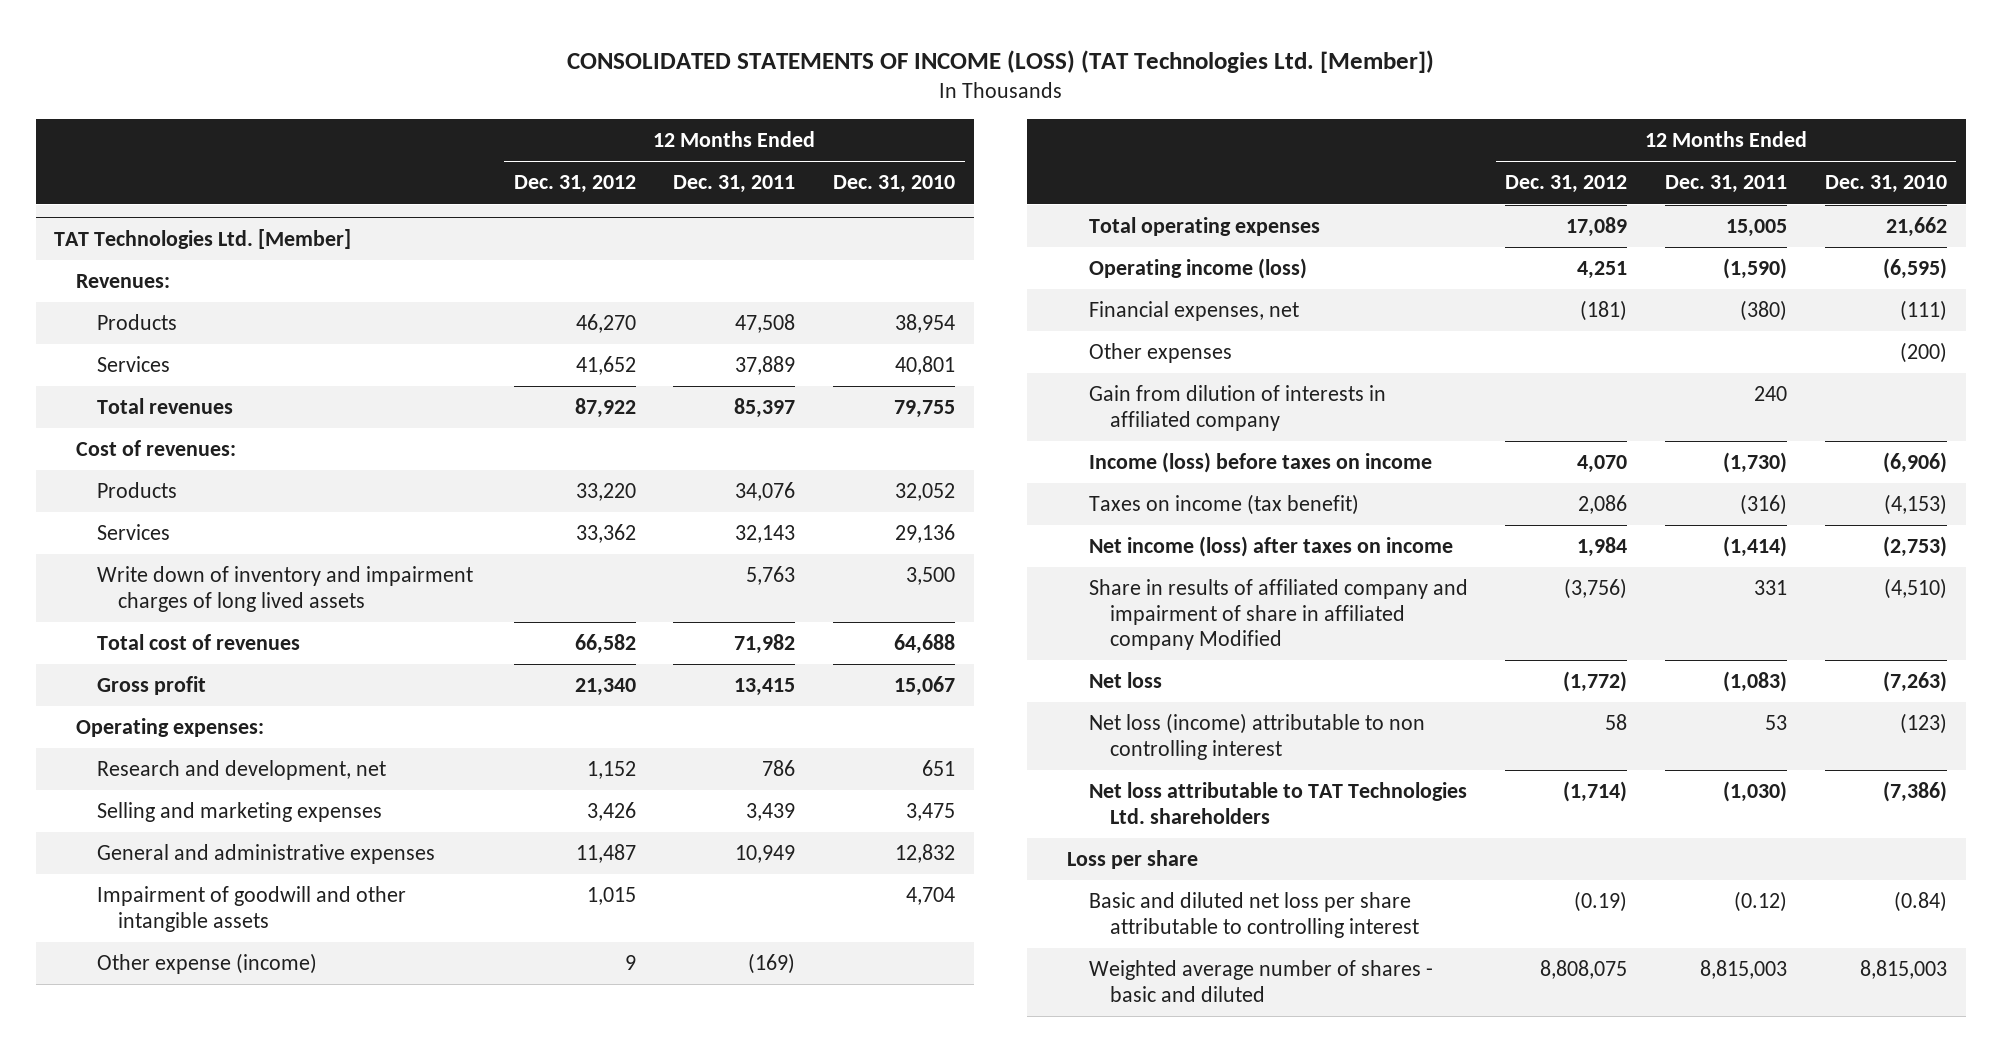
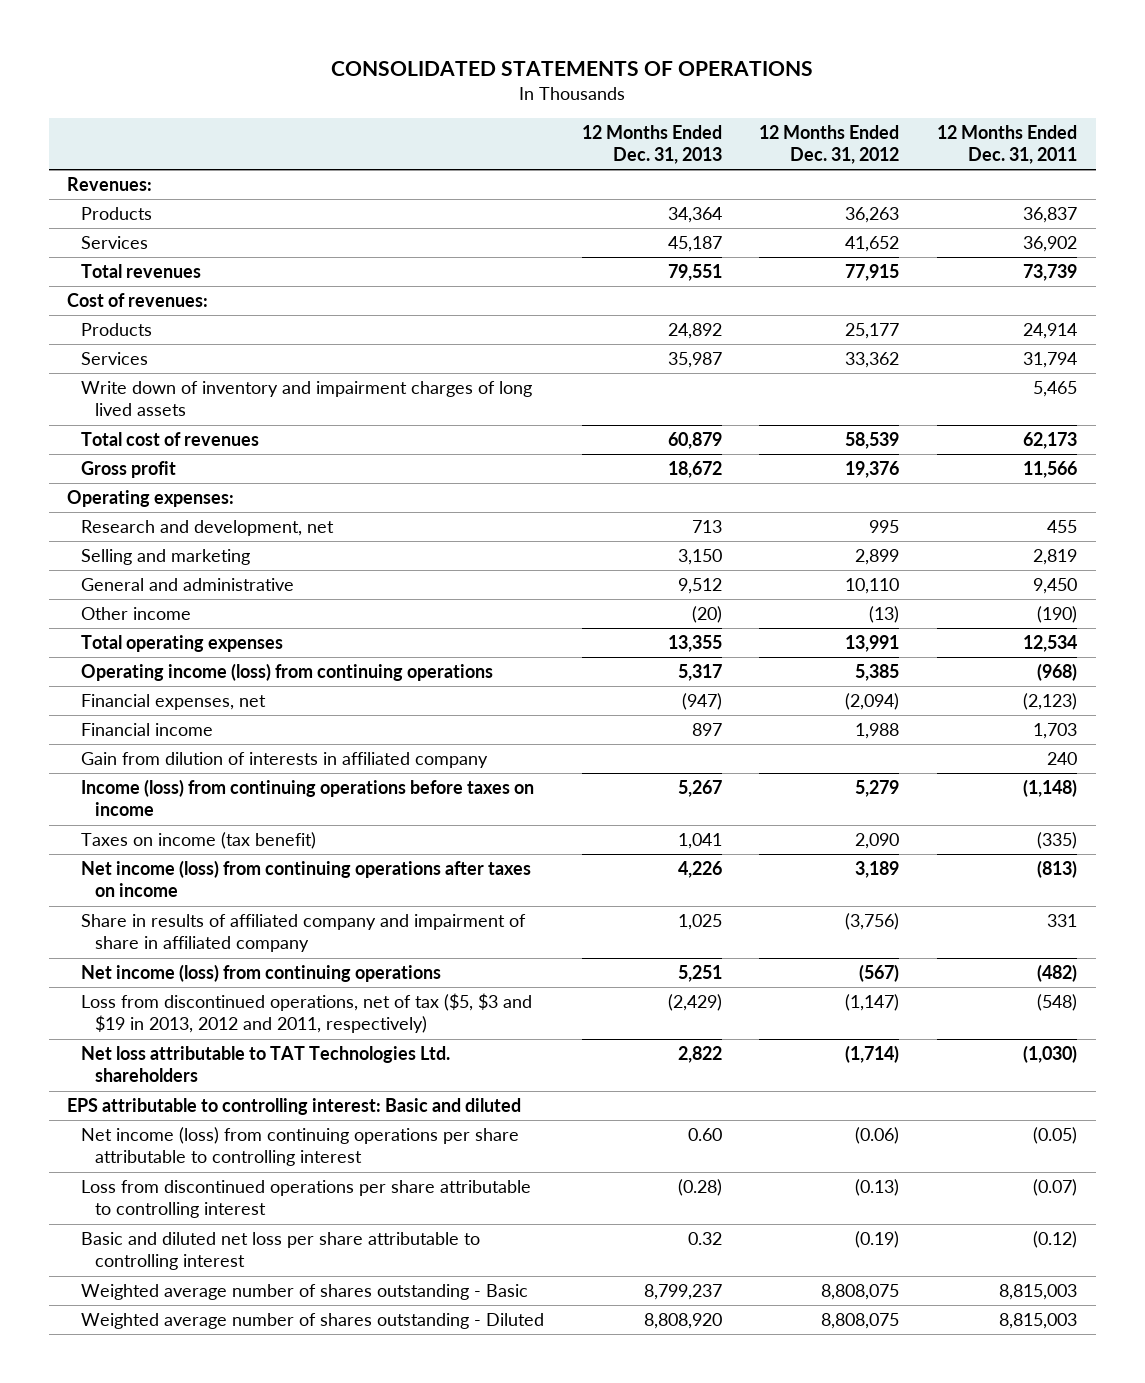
- CONSOLIDATED STATEMENTS OF INCOME (LOSS) (TAT Technologies Ltd. [Member])
+ CONSOLIDATED STATEMENTS OF OPERATIONS
- | 12 Months Ended Dec. 31, 2012 | 12 Months Ended Dec. 31, 2011 | 12 Months Ended Dec. 31, 2010
+ | 12 Months Ended Dec. 31, 2013 | 12 Months Ended Dec. 31, 2012 | 12 Months Ended Dec. 31, 2011
- TAT Technologies Ltd. [Member]
- Products | 46,270 | 47,508 | 38,954
- Services | 41,652 | 37,889 | 40,801
- Total revenues | 87,922 | 85,397 | 79,755
+ Products | 34,364 | 36,263 | 36,837
+ Services | 45,187 | 41,652 | 36,902
+ Total revenues | 79,551 | 77,915 | 73,739
- Products | 33,220 | 34,076 | 32,052
- Services | 33,362 | 32,143 | 29,136
- Write down of inventory and impairment charges of long lived assets | | 5,763 | 3,500
- Total cost of revenues | 66,582 | 71,982 | 64,688
- Gross profit | 21,340 | 13,415 | 15,067
+ Products | 24,892 | 25,177 | 24,914
+ Services | 35,987 | 33,362 | 31,794
+ Write down of inventory and impairment charges of long lived assets | | | 5,465
+ Total cost of revenues | 60,879 | 58,539 | 62,173
+ Gross profit | 18,672 | 19,376 | 11,566
- Research and development, net | 1,152 | 786 | 651
- Selling and marketing expenses | 3,426 | 3,439 | 3,475
- General and administrative expenses | 11,487 | 10,949 | 12,832
- Impairment of goodwill and other intangible assets | 1,015 | | 4,704
- Other expense (income) | 9 | (169) |
- Total operating expenses | 17,089 | 15,005 | 21,662
- Operating income (loss) | 4,251 | (1,590) | (6,595)
- Financial expenses, net | (181) | (380) | (111)
- Other expenses | | | (200)
+ Research and development, net | 713 | 995 | 455
+ Selling and marketing | 3,150 | 2,899 | 2,819
+ General and administrative | 9,512 | 10,110 | 9,450
+ Other income | (20) | (13) | (190)
+ Total operating expenses | 13,355 | 13,991 | 12,534
+ Operating income (loss) from continuing operations | 5,317 | 5,385 | (968)
+ Financial expenses, net | (947) | (2,094) | (2,123)
+ Financial income | 897 | 1,988 | 1,703
- Income (loss) before taxes on income | 4,070 | (1,730) | (6,906)
- Taxes on income (tax benefit) | 2,086 | (316) | (4,153)
- Net income (loss) after taxes on income | 1,984 | (1,414) | (2,753)
- Share in results of affiliated company and impairment of share in affiliated company Modified | (3,756) | 331 | (4,510)
- Net loss | (1,772) | (1,083) | (7,263)
- Net loss (income) attributable to non controlling interest | 58 | 53 | (123)
+ Income (loss) from continuing operations before taxes on income | 5,267 | 5,279 | (1,148)
+ Taxes on income (tax benefit) | 1,041 | 2,090 | (335)
+ Net income (loss) from continuing operations after taxes on income | 4,226 | 3,189 | (813)
+ Share in results of affiliated company and impairment of share in affiliated company | 1,025 | (3,756) | 331
+ Net income (loss) from continuing operations | 5,251 | (567) | (482)
+ Loss from discontinued operations, net of tax ($5, $3 and $19 in 2013, 2012 and 2011, respectively) | (2,429) | (1,147) | (548)
- Loss per share
+ EPS attributable to controlling interest: Basic and diluted
+ Net income (loss) from continuing operations per share attributable to controlling interest | 0.60 | (0.06) | (0.05)
+ Loss from discontinued operations per share attributable to controlling interest | (0.28) | (0.13) | (0.07)
- Weighted average number of shares - basic and diluted | 8,808,075 | 8,815,003 | 8,815,003
+ Weighted average number of shares outstanding - Basic | 8,799,237 | 8,808,075 | 8,815,003
+ Weighted average number of shares outstanding - Diluted | 8,808,920 | 8,808,075 | 8,815,003

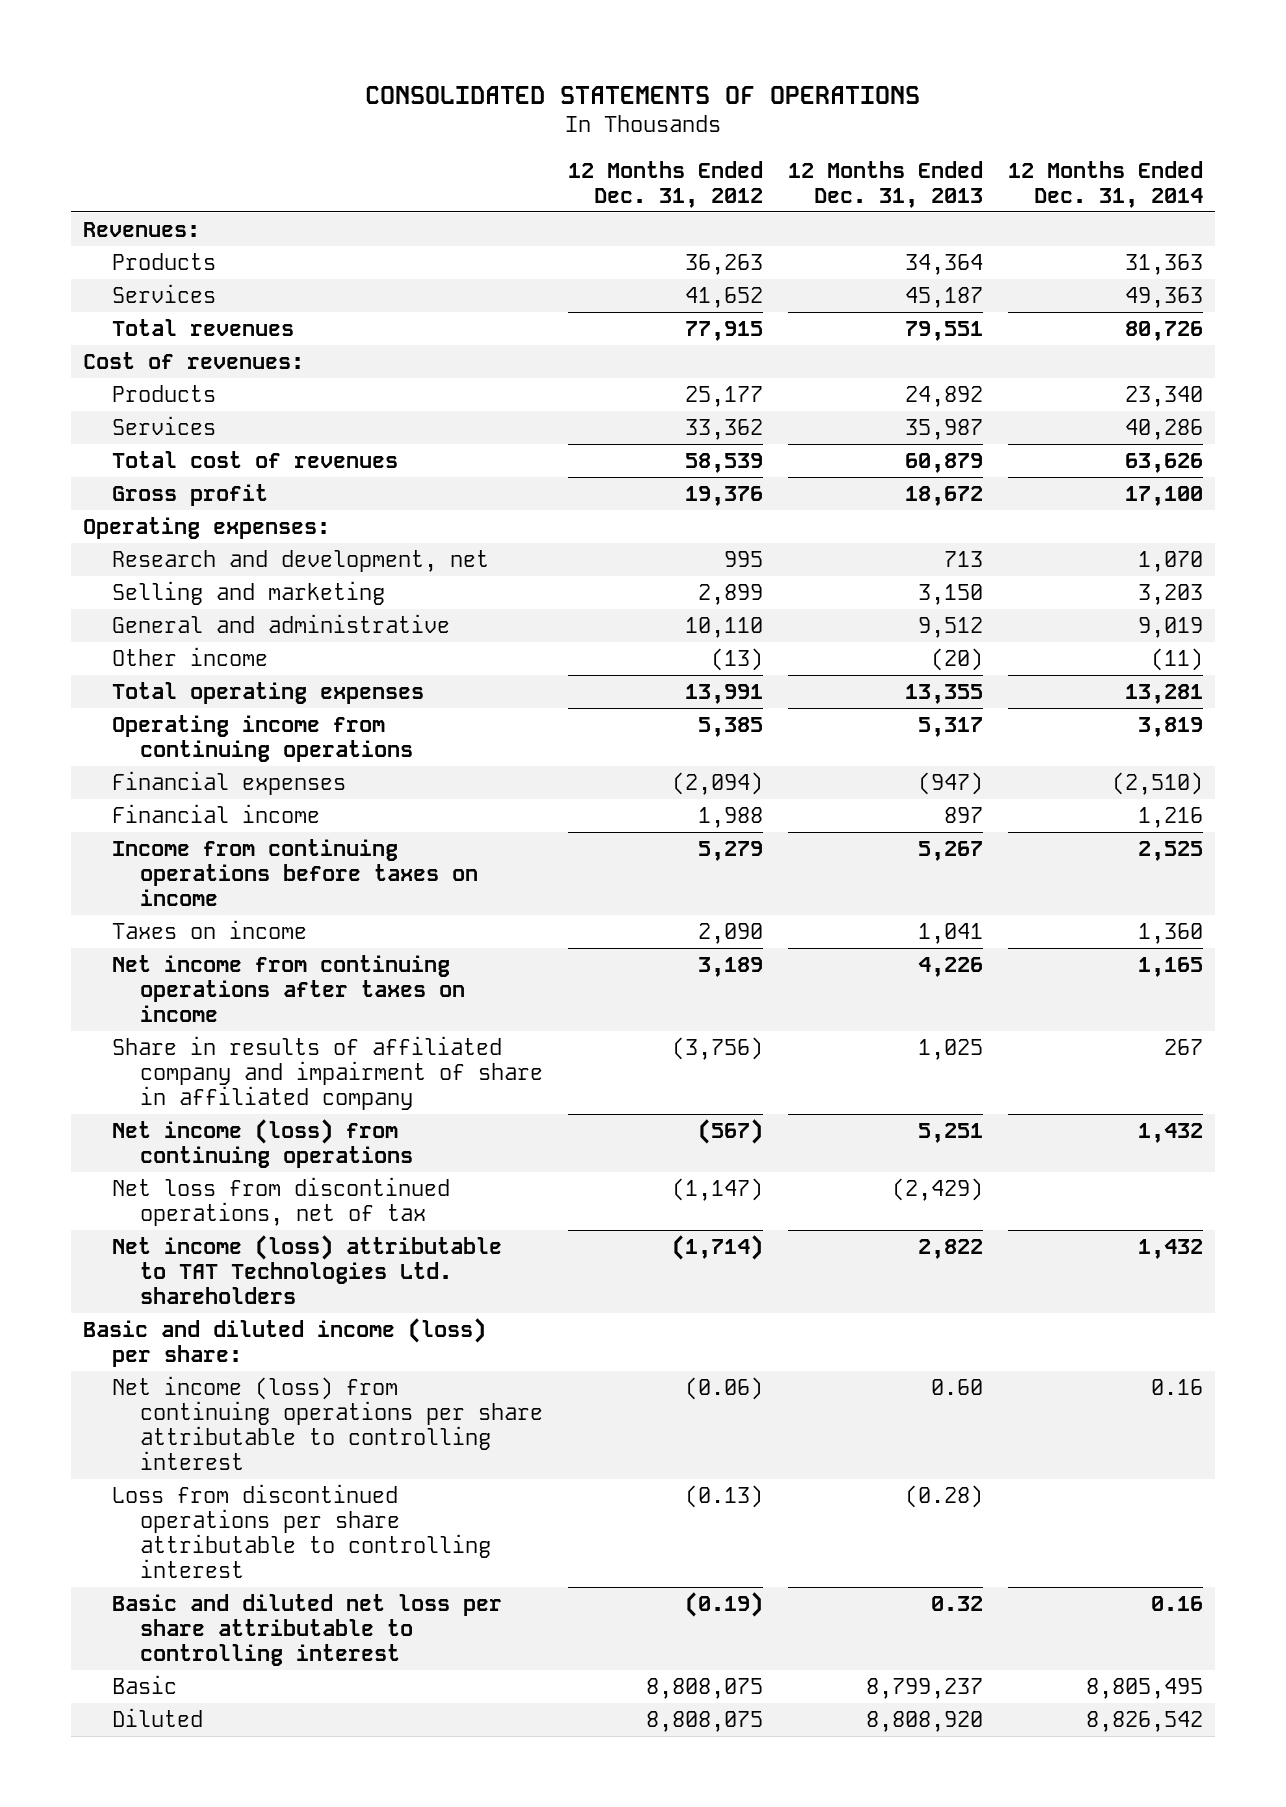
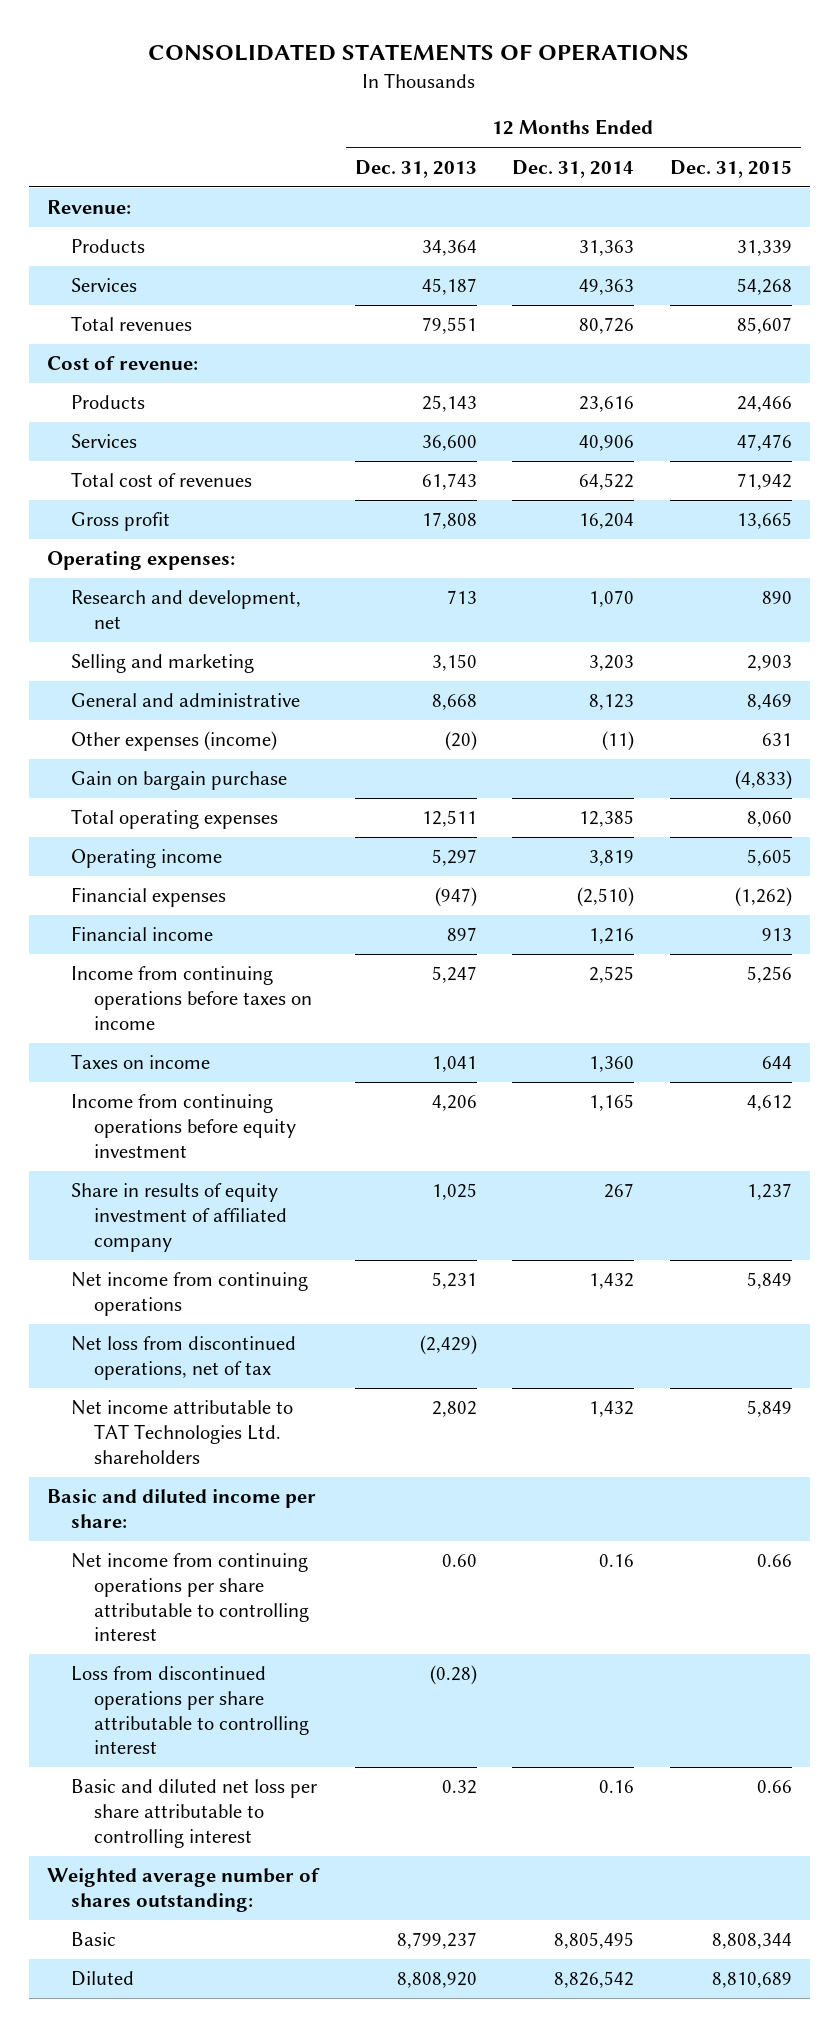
- | 12 Months Ended Dec. 31, 2012 | 12 Months Ended Dec. 31, 2013 | 12 Months Ended Dec. 31, 2014
+ | 12 Months Ended Dec. 31, 2013 | 12 Months Ended Dec. 31, 2014 | 12 Months Ended Dec. 31, 2015
- Revenues:
+ Revenue:
- Cost of revenues:
- Products | 25,177 | 24,892 | 23,340
- Services | 33,362 | 35,987 | 40,286
- Total cost of revenues | 58,539 | 60,879 | 63,626
- Gross profit | 19,376 | 18,672 | 17,100
+ Cost of revenue:
+ Products | 25,143 | 23,616 | 24,466
+ Services | 36,600 | 40,906 | 47,476
+ Total cost of revenues | 61,743 | 64,522 | 71,942
+ Gross profit | 17,808 | 16,204 | 13,665
- General and administrative | 10,110 | 9,512 | 9,019
- Other income | (13) | (20) | (11)
- Total operating expenses | 13,991 | 13,355 | 13,281
- Operating income from continuing operations | 5,385 | 5,317 | 3,819
+ General and administrative | 8,668 | 8,123 | 8,469
+ Other expenses (income) | (20) | (11) | 631
+ Gain on bargain purchase | | | (4,833)
+ Total operating expenses | 12,511 | 12,385 | 8,060
+ Operating income | 5,297 | 3,819 | 5,605
- Income from continuing operations before taxes on income | 5,279 | 5,267 | 2,525
+ Income from continuing operations before taxes on income | 5,247 | 2,525 | 5,256
- Net income from continuing operations after taxes on income | 3,189 | 4,226 | 1,165
- Share in results of affiliated company and impairment of share in affiliated company | (3,756) | 1,025 | 267
- Net income (loss) from continuing operations | (567) | 5,251 | 1,432
+ Income from continuing operations before equity investment | 4,206 | 1,165 | 4,612
+ Share in results of equity investment of affiliated company | 1,025 | 267 | 1,237
+ Net income from continuing operations | 5,231 | 1,432 | 5,849
- Net income (loss) attributable to TAT Technologies Ltd. shareholders | (1,714) | 2,822 | 1,432
- Basic and diluted income (loss) per share:
- Net income (loss) from continuing operations per share attributable to controlling interest | (0.06) | 0.60 | 0.16
+ Net income attributable to TAT Technologies Ltd. shareholders | 2,802 | 1,432 | 5,849
+ Basic and diluted income per share:
+ Net income from continuing operations per share attributable to controlling interest | 0.60 | 0.16 | 0.66
+ Weighted average number of shares outstanding:

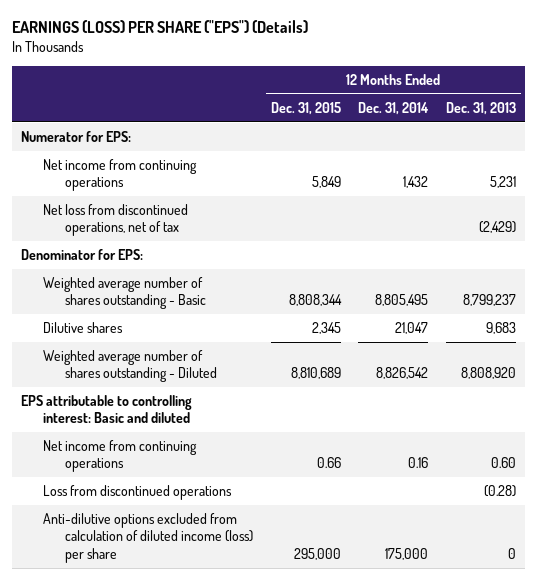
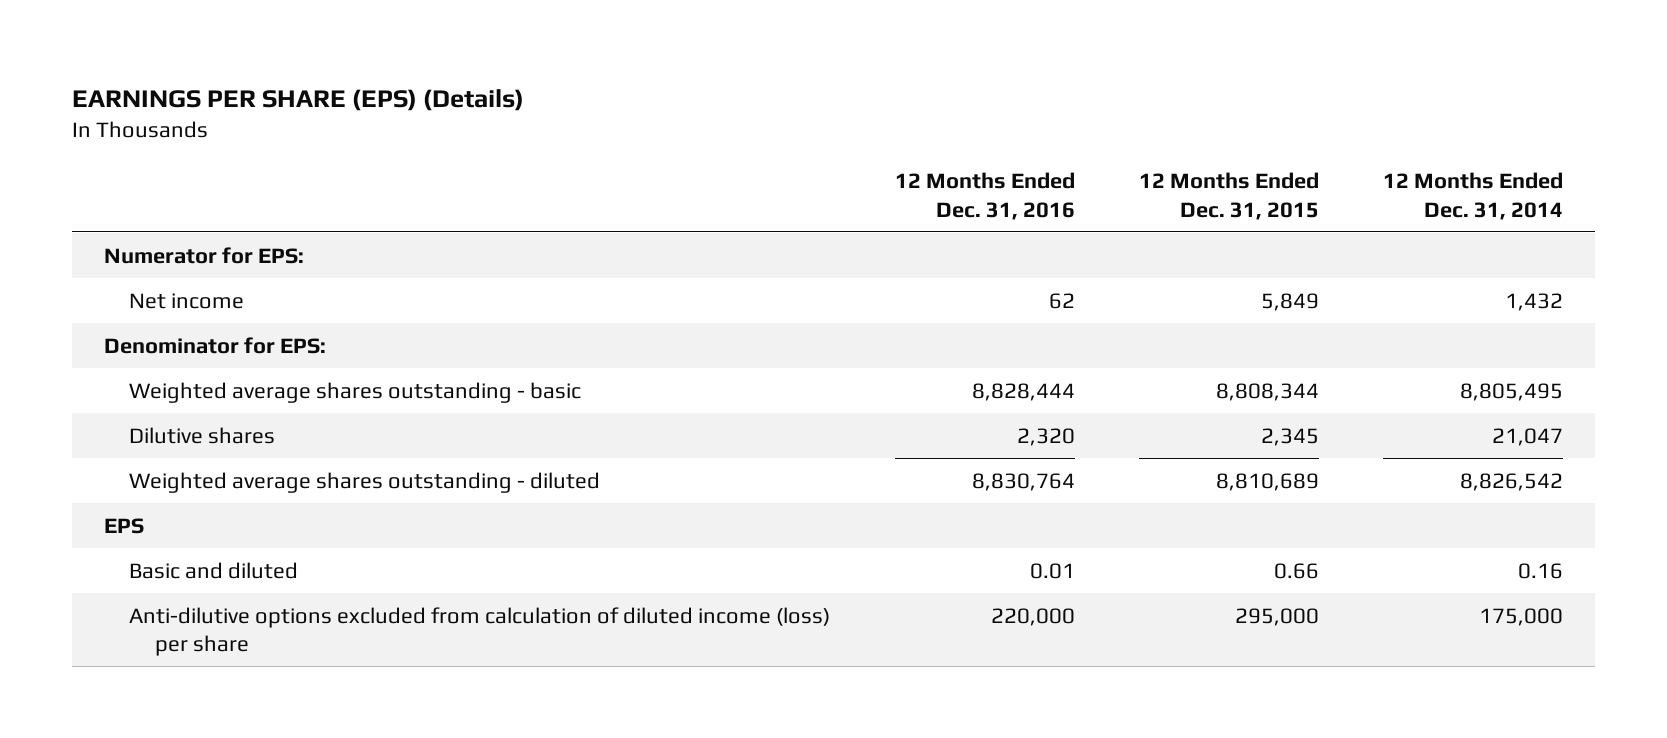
- EARNINGS (LOSS) PER SHARE ("EPS") (Details)
+ EARNINGS PER SHARE (EPS) (Details)
- | 12 Months Ended Dec. 31, 2015 | 12 Months Ended Dec. 31, 2014 | 12 Months Ended Dec. 31, 2013
+ | 12 Months Ended Dec. 31, 2016 | 12 Months Ended Dec. 31, 2015 | 12 Months Ended Dec. 31, 2014
- Net income from continuing operations | 5,849 | 1,432 | 5,231
- Net loss from discontinued operations, net of tax | | | (2,429)
+ Net income | 62 | 5,849 | 1,432
- Weighted average number of shares outstanding - Basic | 8,808,344 | 8,805,495 | 8,799,237
+ Weighted average shares outstanding - basic | 8,828,444 | 8,808,344 | 8,805,495
- Weighted average number of shares outstanding - Diluted | 8,810,689 | 8,826,542 | 8,808,920
- EPS attributable to controlling interest: Basic and diluted
- Net income from continuing operations | 0.66 | 0.16 | 0.60
- Loss from discontinued operations | | | (0.28)
+ Weighted average shares outstanding - diluted | 8,830,764 | 8,810,689 | 8,826,542
+ EPS
+ Basic and diluted | 0.01 | 0.66 | 0.16

